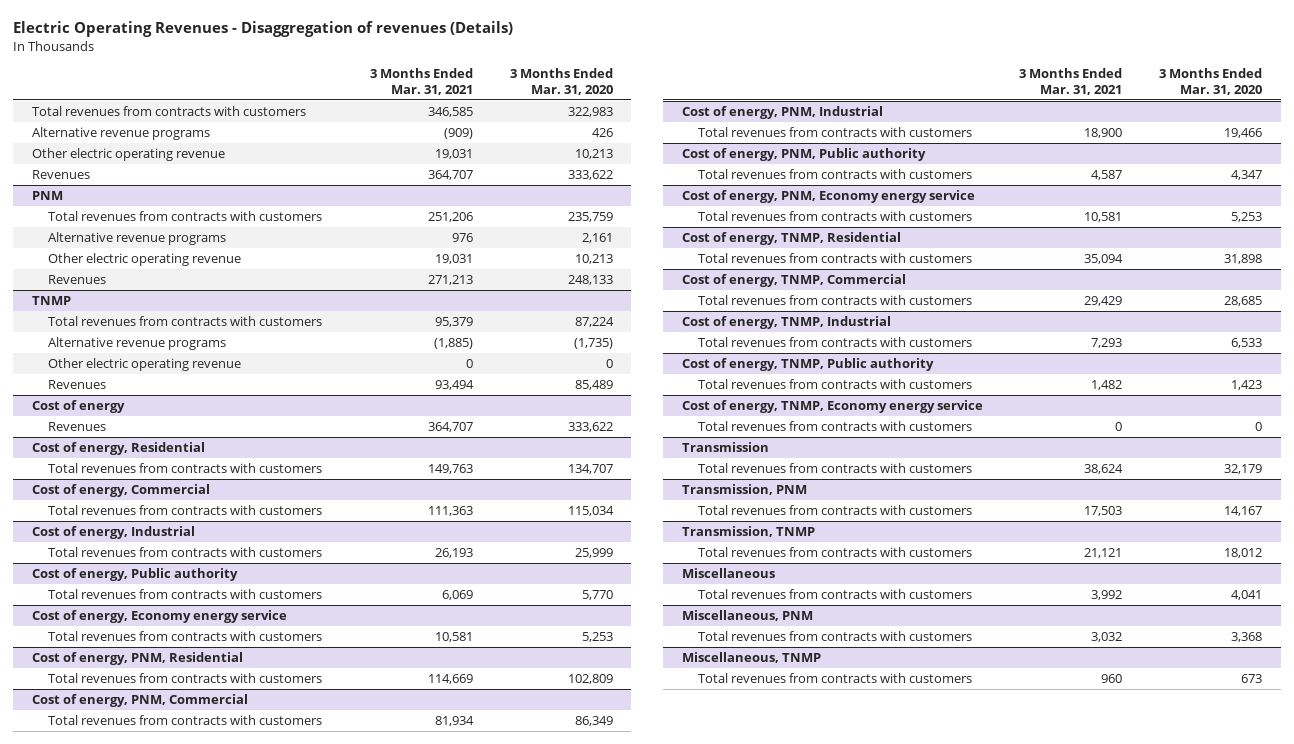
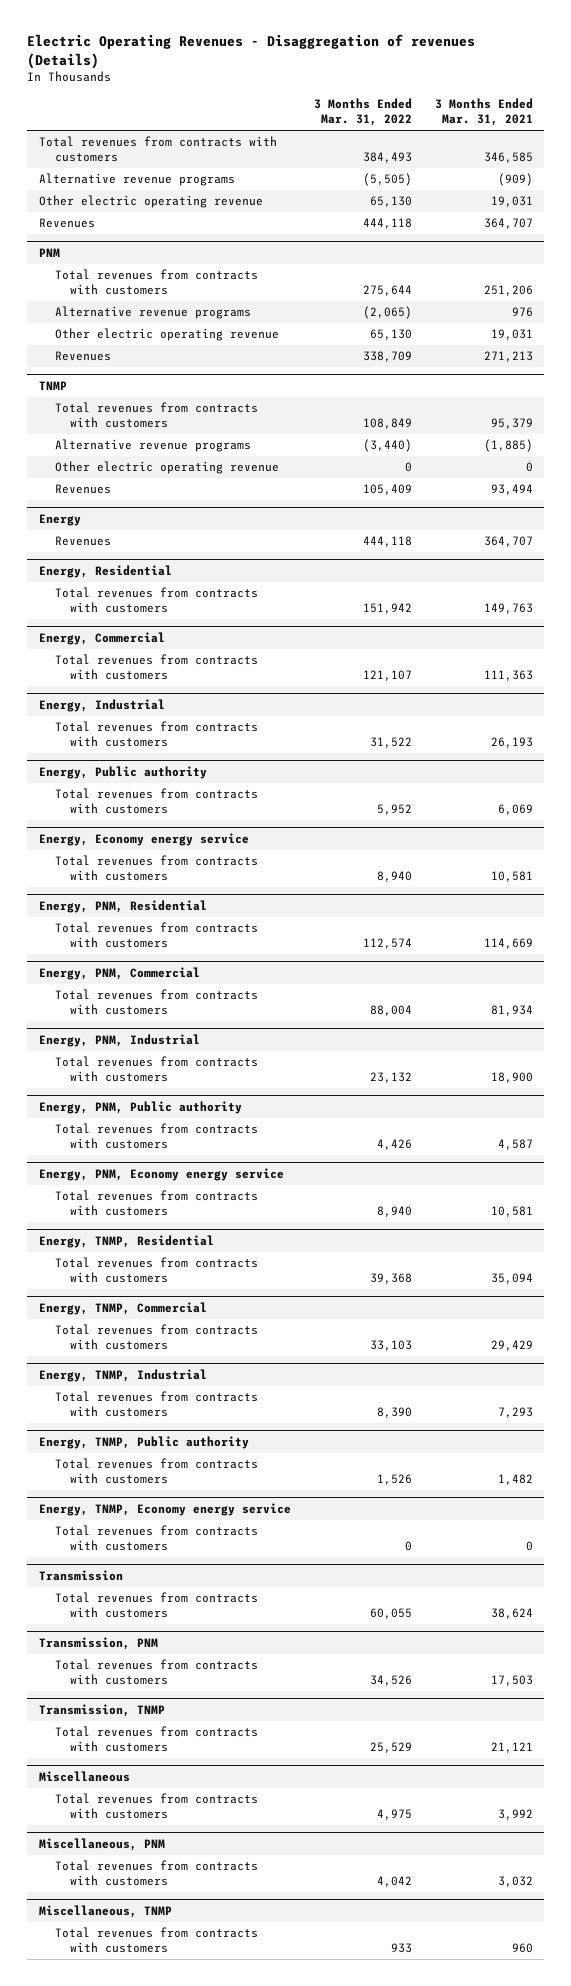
- | 3 Months Ended Mar. 31, 2021 | 3 Months Ended Mar. 31, 2020
+ | 3 Months Ended Mar. 31, 2022 | 3 Months Ended Mar. 31, 2021
- Cost of energy
+ Energy
- Cost of energy, Residential
+ Energy, Residential
- Cost of energy, Commercial
+ Energy, Commercial
- Cost of energy, Industrial
+ Energy, Industrial
- Cost of energy, Public authority
+ Energy, Public authority
- Cost of energy, Economy energy service
+ Energy, Economy energy service
- Cost of energy, PNM, Residential
+ Energy, PNM, Residential
- Cost of energy, PNM, Commercial
+ Energy, PNM, Commercial
- Cost of energy, PNM, Industrial
+ Energy, PNM, Industrial
- Cost of energy, PNM, Public authority
+ Energy, PNM, Public authority
- Cost of energy, PNM, Economy energy service
+ Energy, PNM, Economy energy service
- Cost of energy, TNMP, Residential
+ Energy, TNMP, Residential
- Cost of energy, TNMP, Commercial
+ Energy, TNMP, Commercial
- Cost of energy, TNMP, Industrial
+ Energy, TNMP, Industrial
- Cost of energy, TNMP, Public authority
+ Energy, TNMP, Public authority
- Cost of energy, TNMP, Economy energy service
+ Energy, TNMP, Economy energy service

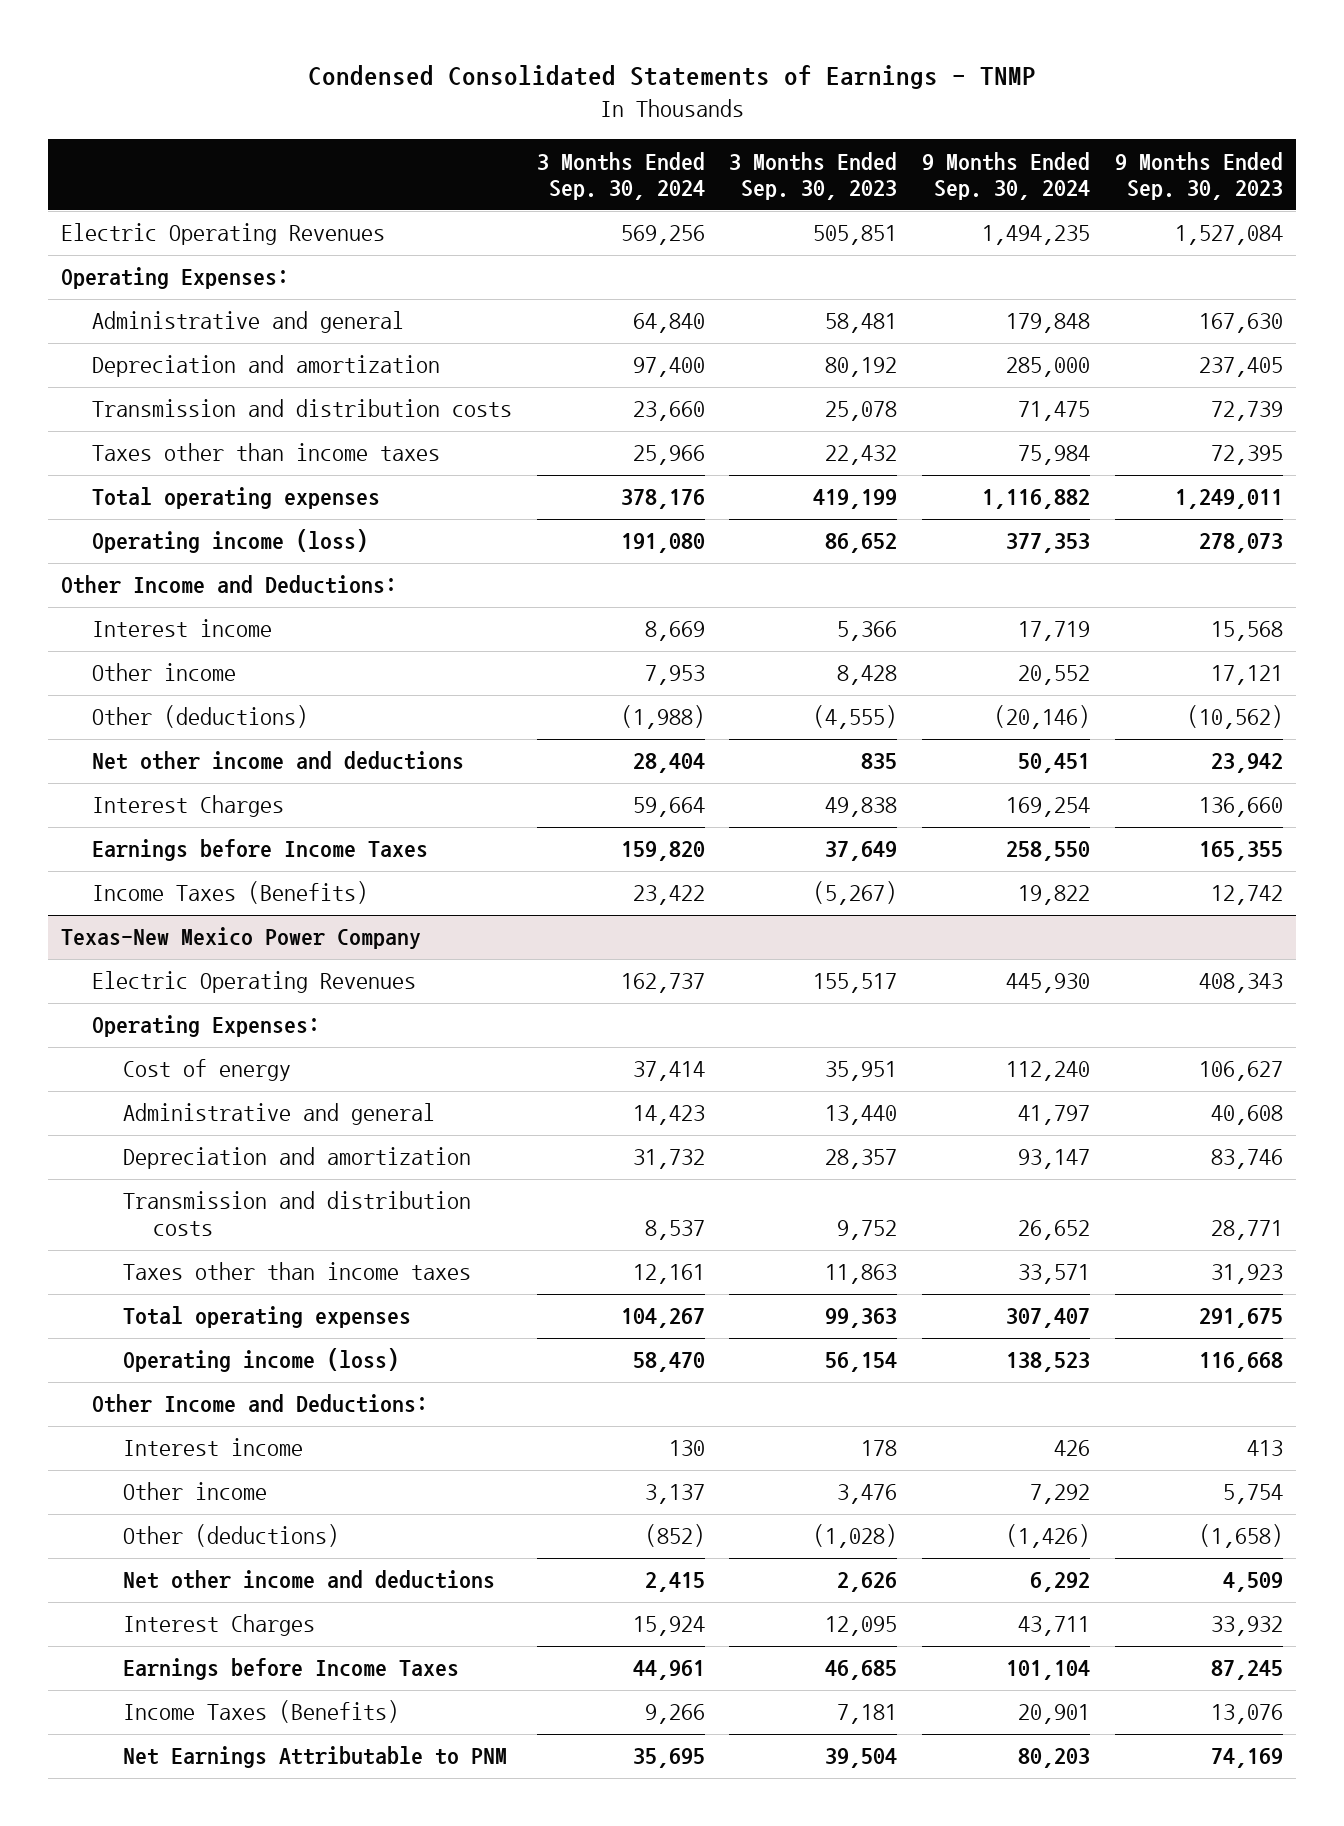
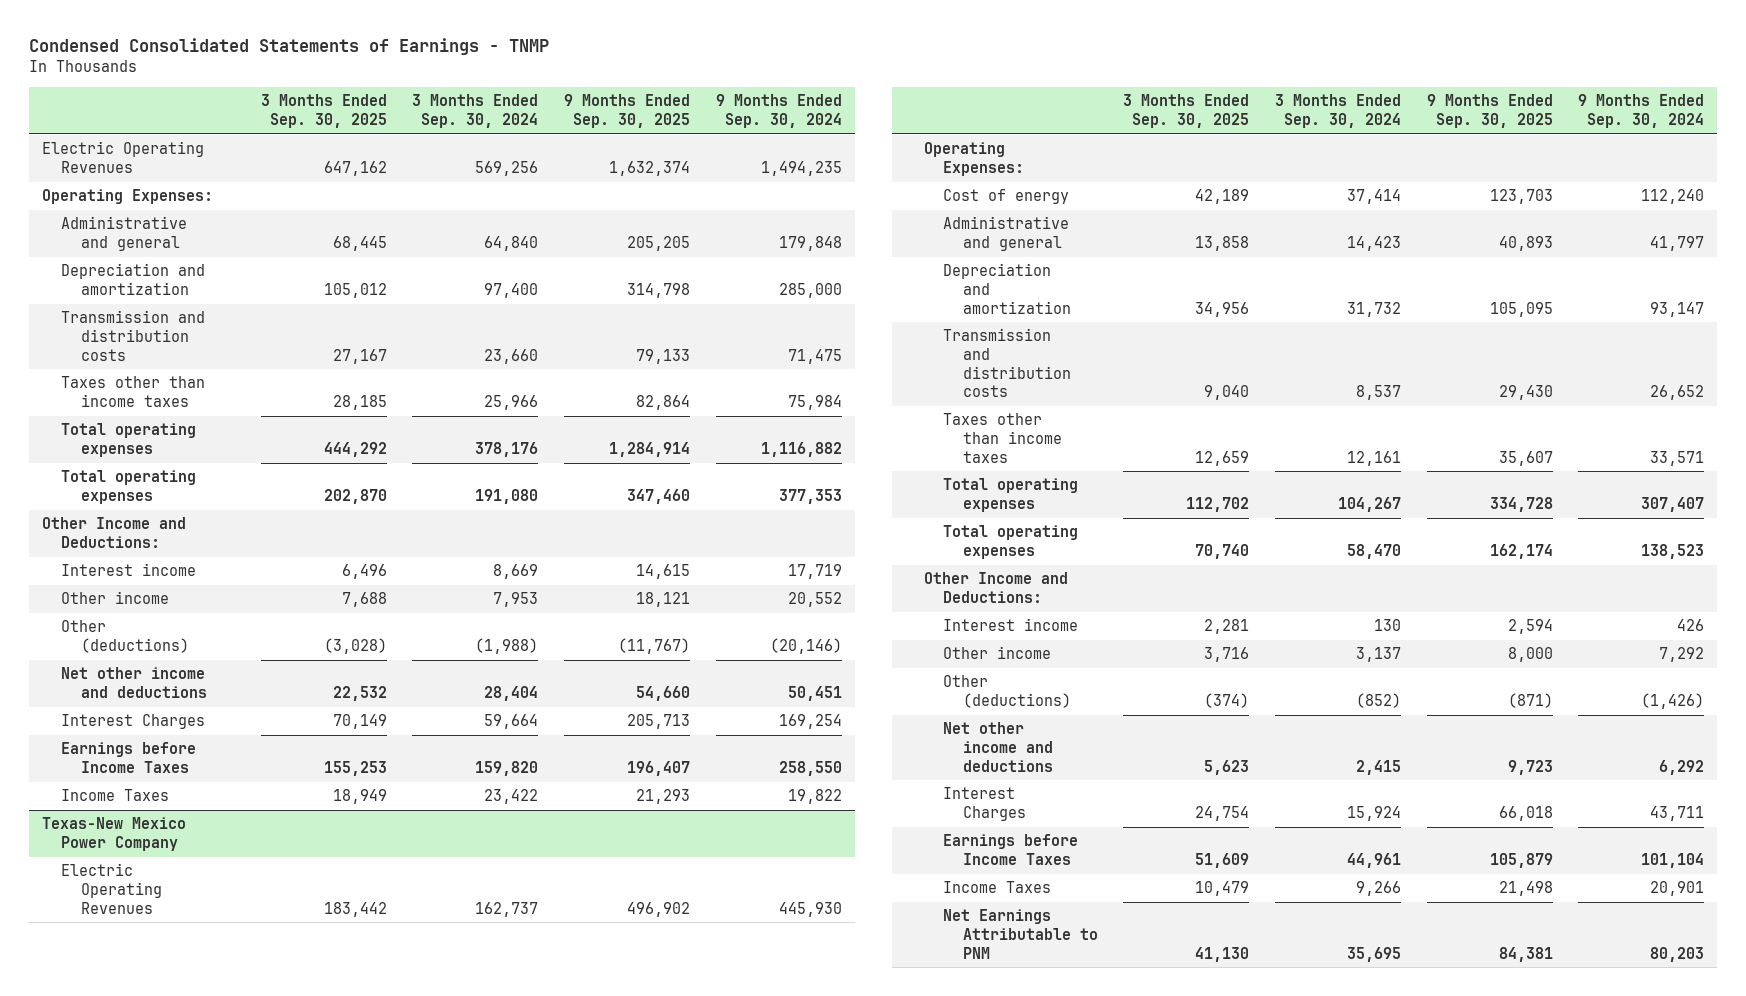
- | 3 Months Ended Sep. 30, 2024 | 3 Months Ended Sep. 30, 2023 | 9 Months Ended Sep. 30, 2024 | 9 Months Ended Sep. 30, 2023
+ | 3 Months Ended Sep. 30, 2025 | 3 Months Ended Sep. 30, 2024 | 9 Months Ended Sep. 30, 2025 | 9 Months Ended Sep. 30, 2024
- Operating income (loss) | 191,080 | 86,652 | 377,353 | 278,073
+ Total operating expenses | 202,870 | 191,080 | 347,460 | 377,353
- Income Taxes (Benefits) | 23,422 | (5,267) | 19,822 | 12,742
+ Income Taxes | 18,949 | 23,422 | 21,293 | 19,822
@ Texas-New Mexico Power Company
- Operating income (loss) | 58,470 | 56,154 | 138,523 | 116,668
+ Total operating expenses | 70,740 | 58,470 | 162,174 | 138,523
- Income Taxes (Benefits) | 9,266 | 7,181 | 20,901 | 13,076
+ Income Taxes | 10,479 | 9,266 | 21,498 | 20,901

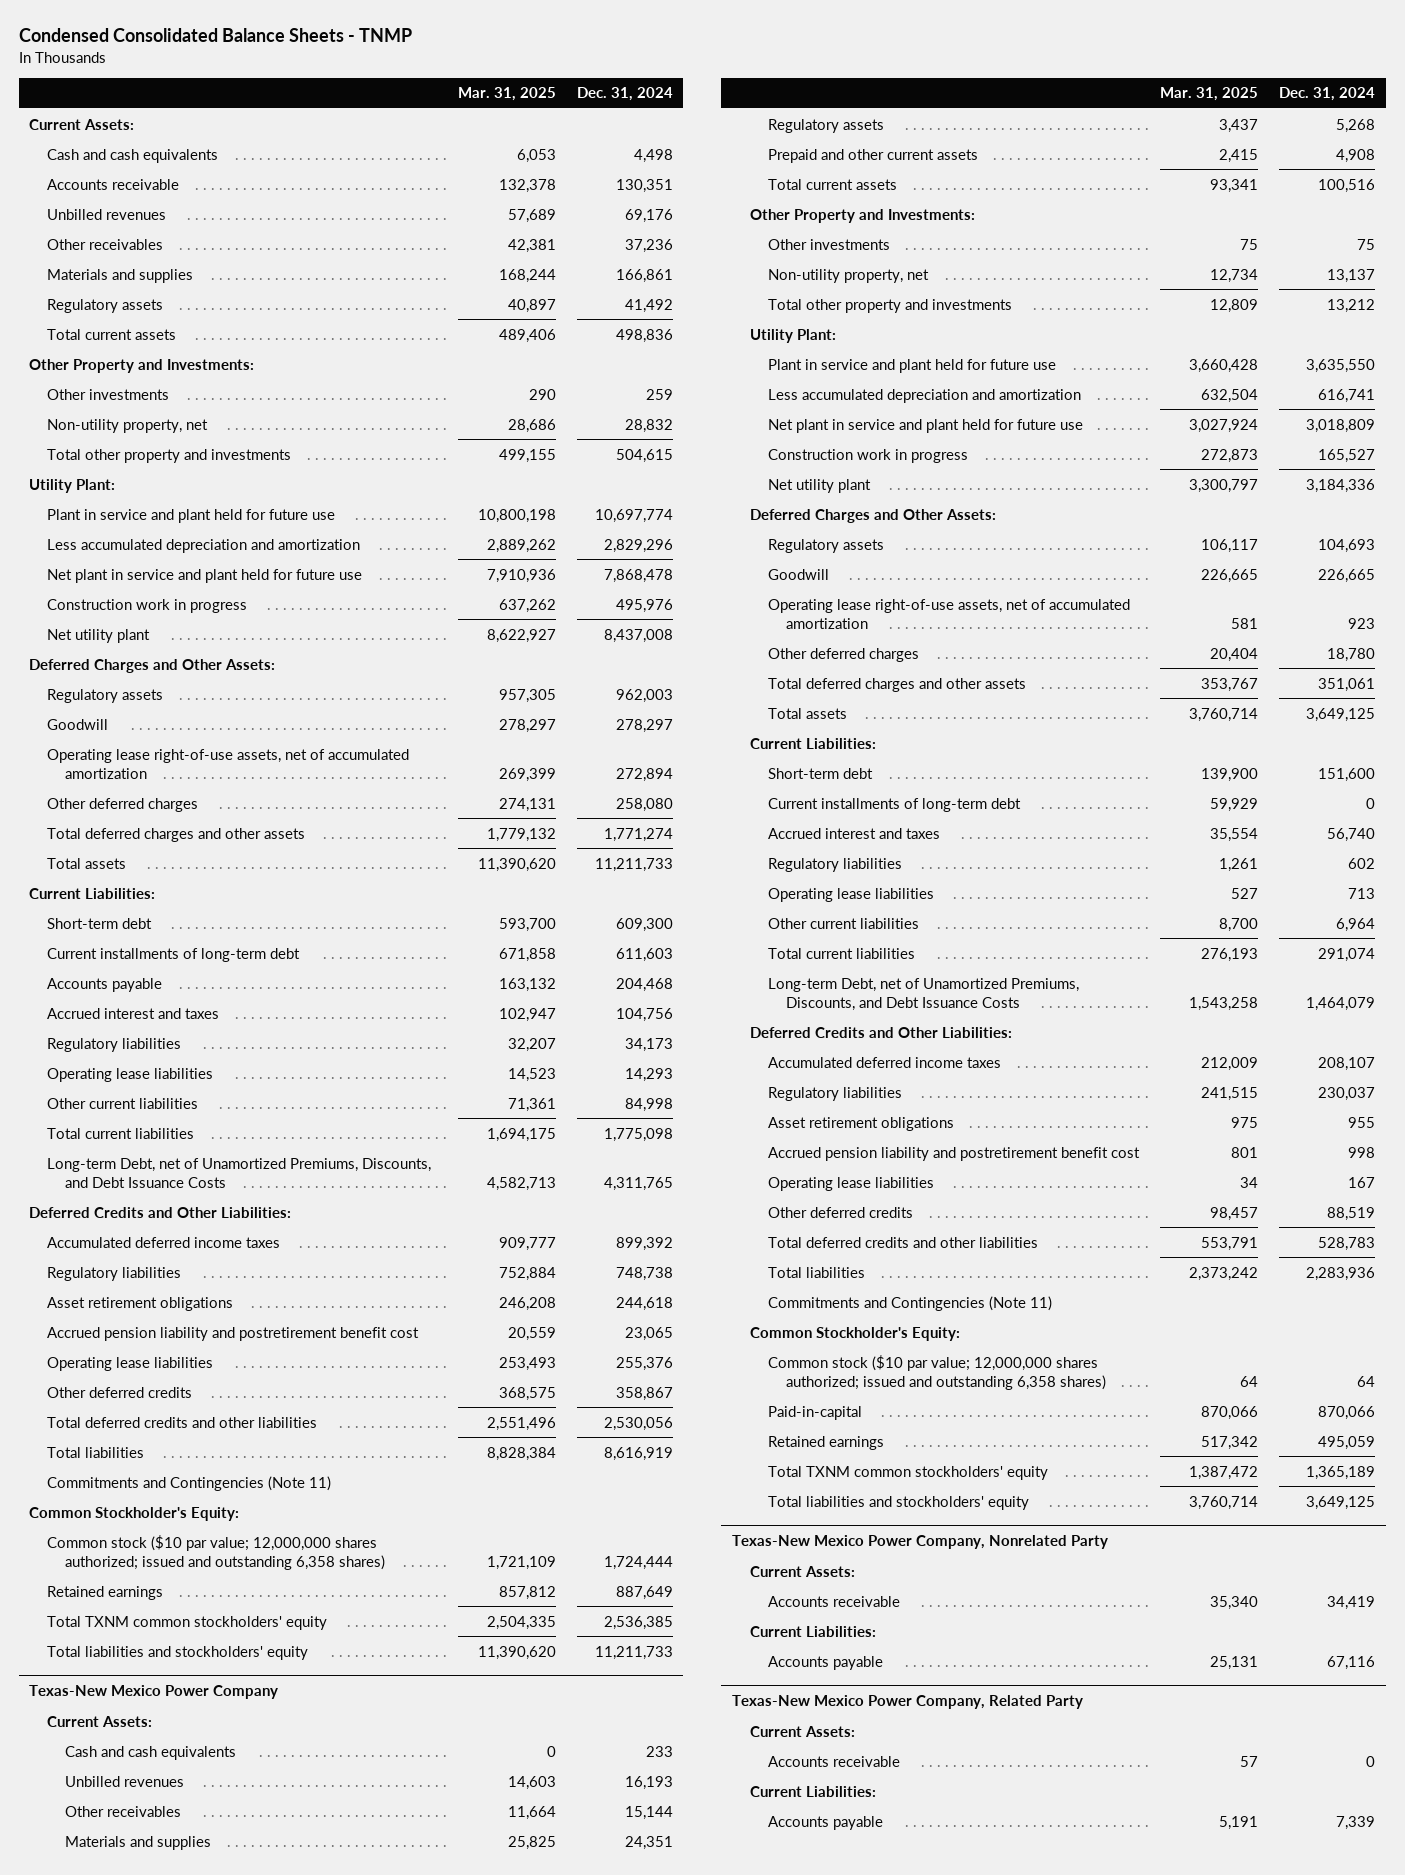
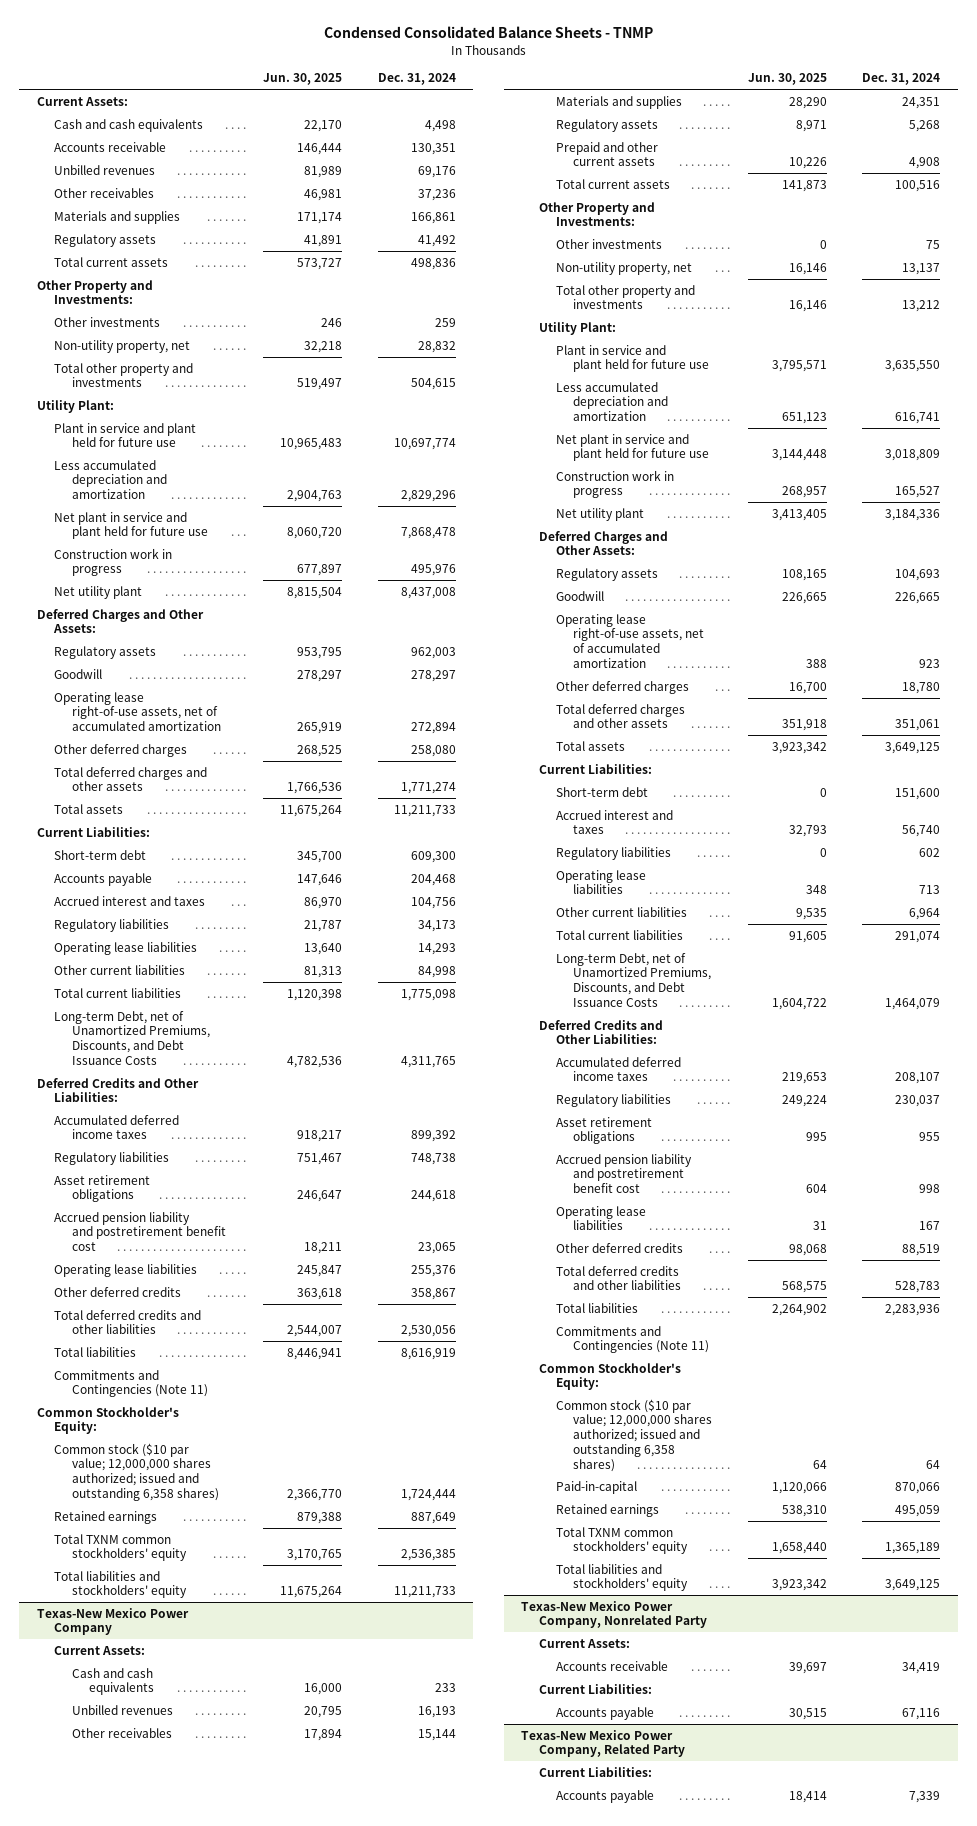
- | Mar. 31, 2025 | Dec. 31, 2024
+ | Jun. 30, 2025 | Dec. 31, 2024
- Current installments of long-term debt | 671,858 | 611,603
@ Texas-New Mexico Power Company
- Current installments of long-term debt | 59,929 | 0
@ Texas-New Mexico Power Company, Related Party
- Current Assets:
- Accounts receivable | 57 | 0

